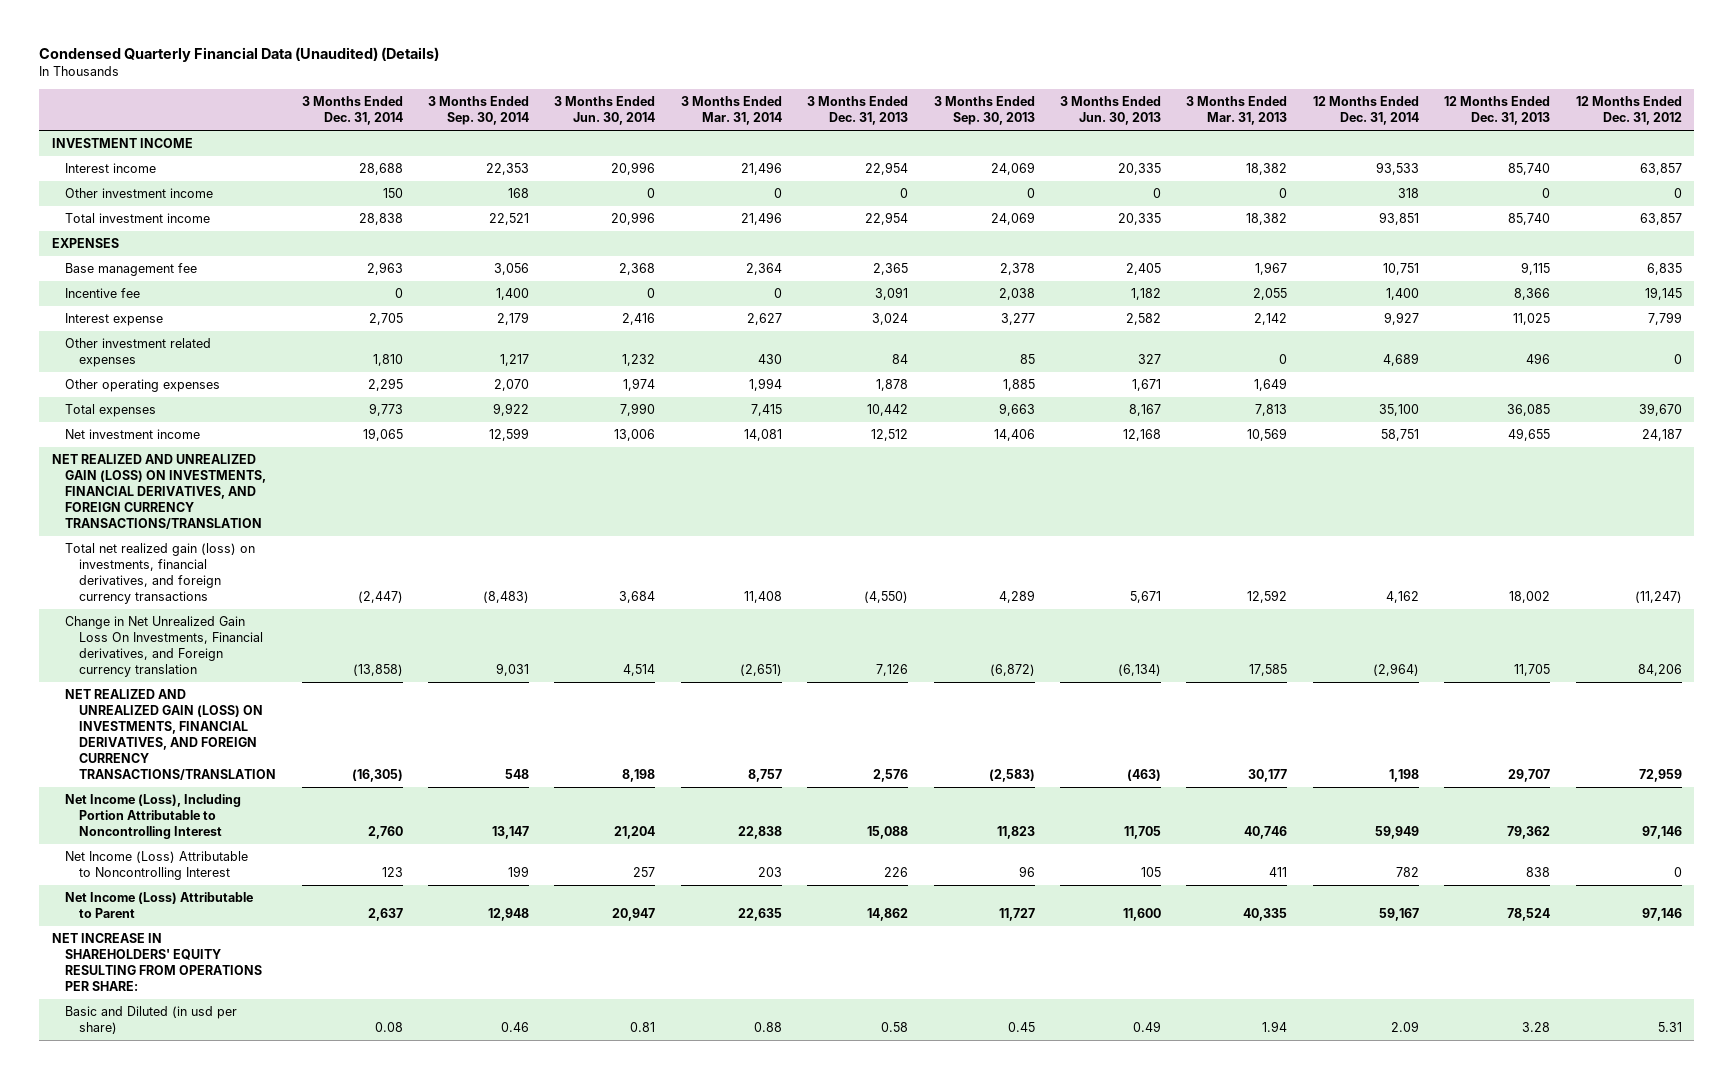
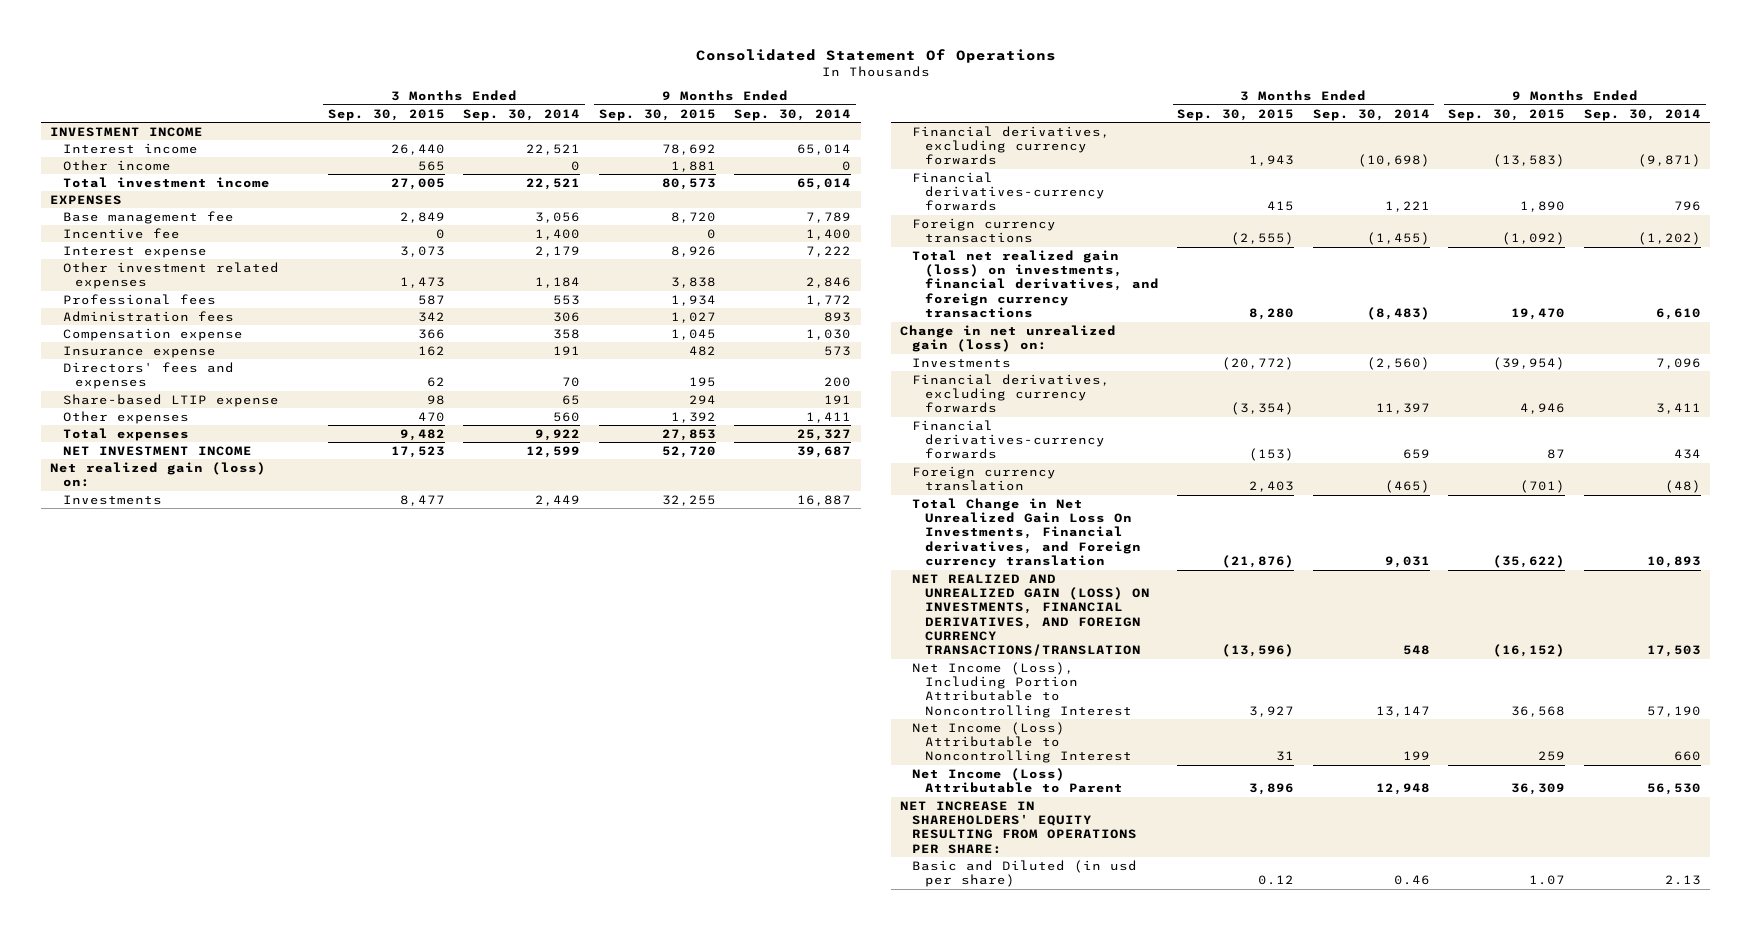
- Condensed Quarterly Financial Data (Unaudited) (Details)
+ Consolidated Statement Of Operations
- | 3 Months Ended Dec. 31, 2014 | 3 Months Ended Sep. 30, 2014 | 3 Months Ended Jun. 30, 2014 | 3 Months Ended Mar. 31, 2014 | 3 Months Ended Dec. 31, 2013 | 3 Months Ended Sep. 30, 2013 | 3 Months Ended Jun. 30, 2013 | 3 Months Ended Mar. 31, 2013 | 12 Months Ended Dec. 31, 2014 | 12 Months Ended Dec. 31, 2013 | 12 Months Ended Dec. 31, 2012
+ | 3 Months Ended Sep. 30, 2015 | 3 Months Ended Sep. 30, 2014 | 9 Months Ended Sep. 30, 2015 | 9 Months Ended Sep. 30, 2014
- Interest income | 28,688 | 22,353 | 20,996 | 21,496 | 22,954 | 24,069 | 20,335 | 18,382 | 93,533 | 85,740 | 63,857
- Other investment income | 150 | 168 | 0 | 0 | 0 | 0 | 0 | 0 | 318 | 0 | 0
+ Interest income | 26,440 | 22,521 | 78,692 | 65,014
+ Other income | 565 | 0 | 1,881 | 0
- Other investment related expenses | 1,810 | 1,217 | 1,232 | 430 | 84 | 85 | 327 | 0 | 4,689 | 496 | 0
- Other operating expenses | 2,295 | 2,070 | 1,974 | 1,994 | 1,878 | 1,885 | 1,671 | 1,649 | | |
+ Other investment related expenses | 1,473 | 1,184 | 3,838 | 2,846
+ Professional fees | 587 | 553 | 1,934 | 1,772
+ Administration fees | 342 | 306 | 1,027 | 893
+ Compensation expense | 366 | 358 | 1,045 | 1,030
+ Insurance expense | 162 | 191 | 482 | 573
+ Directors' fees and expenses | 62 | 70 | 195 | 200
+ Share-based LTIP expense | 98 | 65 | 294 | 191
+ Other expenses | 470 | 560 | 1,392 | 1,411
- Net investment income | 19,065 | 12,599 | 13,006 | 14,081 | 12,512 | 14,406 | 12,168 | 10,569 | 58,751 | 49,655 | 24,187
- NET REALIZED AND UNREALIZED GAIN (LOSS) ON INVESTMENTS, FINANCIAL DERIVATIVES, AND FOREIGN CURRENCY TRANSACTIONS/TRANSLATION
+ NET INVESTMENT INCOME | 17,523 | 12,599 | 52,720 | 39,687
+ Net realized gain (loss) on:
+ Investments | 8,477 | 2,449 | 32,255 | 16,887
+ Financial derivatives, excluding currency forwards | 1,943 | (10,698) | (13,583) | (9,871)
+ Financial derivatives-currency forwards | 415 | 1,221 | 1,890 | 796
+ Foreign currency transactions | (2,555) | (1,455) | (1,092) | (1,202)
- Change in Net Unrealized Gain Loss On Investments, Financial derivatives, and Foreign currency translation | (13,858) | 9,031 | 4,514 | (2,651) | 7,126 | (6,872) | (6,134) | 17,585 | (2,964) | 11,705 | 84,206
+ Change in net unrealized gain (loss) on:
+ Investments | (20,772) | (2,560) | (39,954) | 7,096
+ Financial derivatives, excluding currency forwards | (3,354) | 11,397 | 4,946 | 3,411
+ Financial derivatives-currency forwards | (153) | 659 | 87 | 434
+ Foreign currency translation | 2,403 | (465) | (701) | (48)
+ Total Change in Net Unrealized Gain Loss On Investments, Financial derivatives, and Foreign currency translation | (21,876) | 9,031 | (35,622) | 10,893

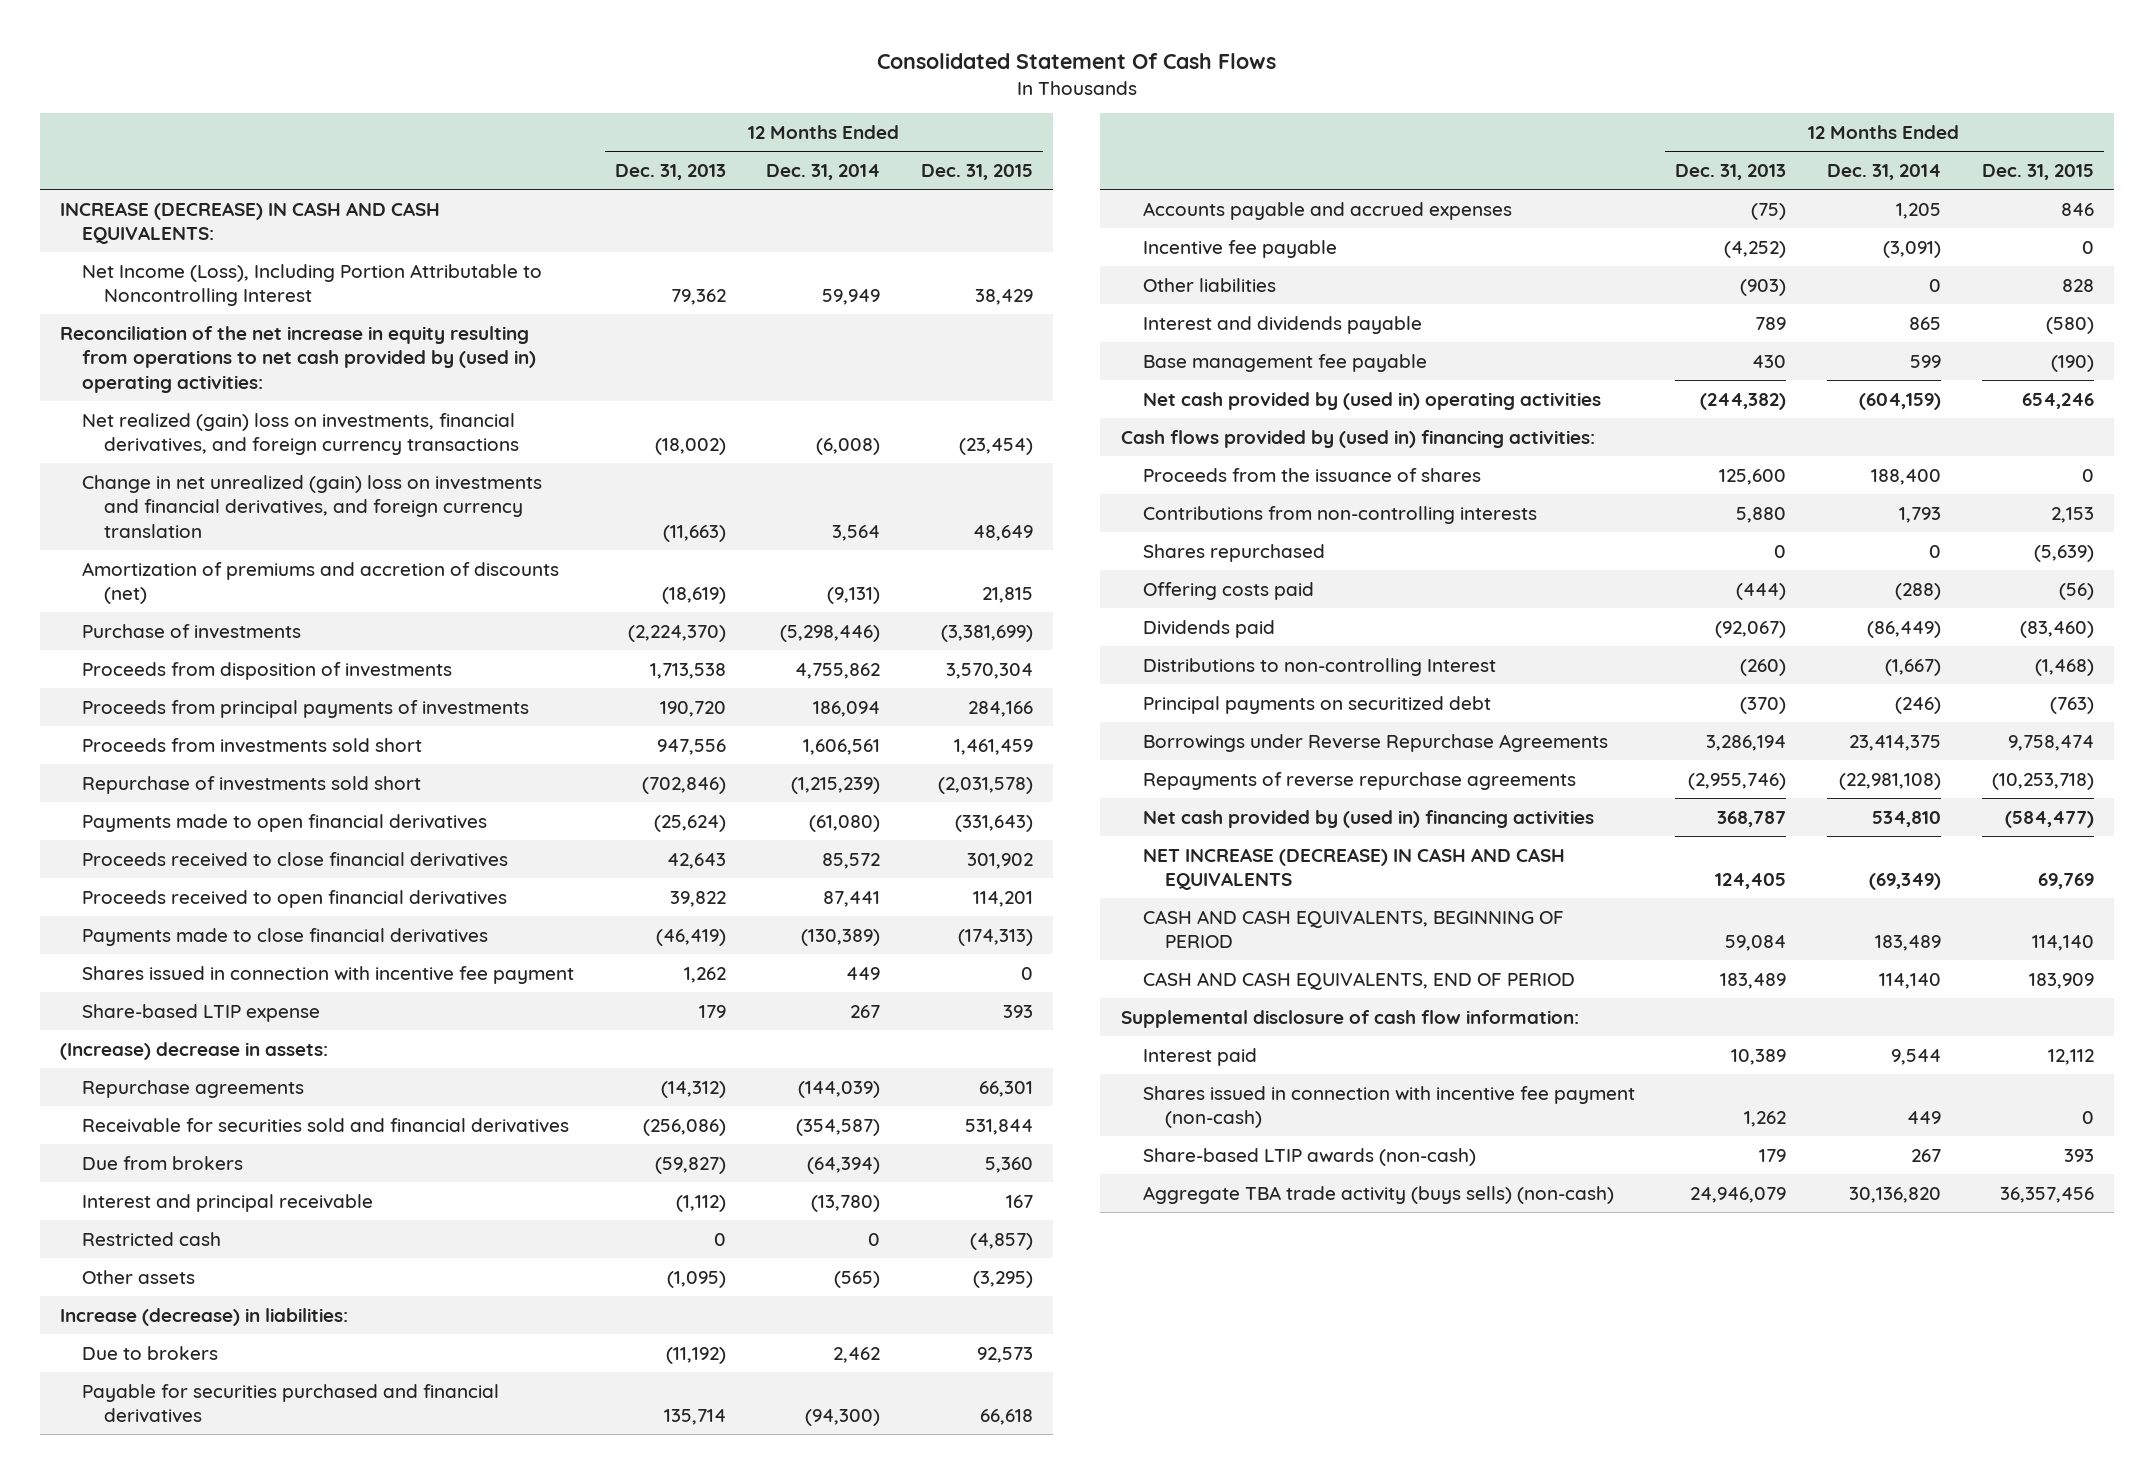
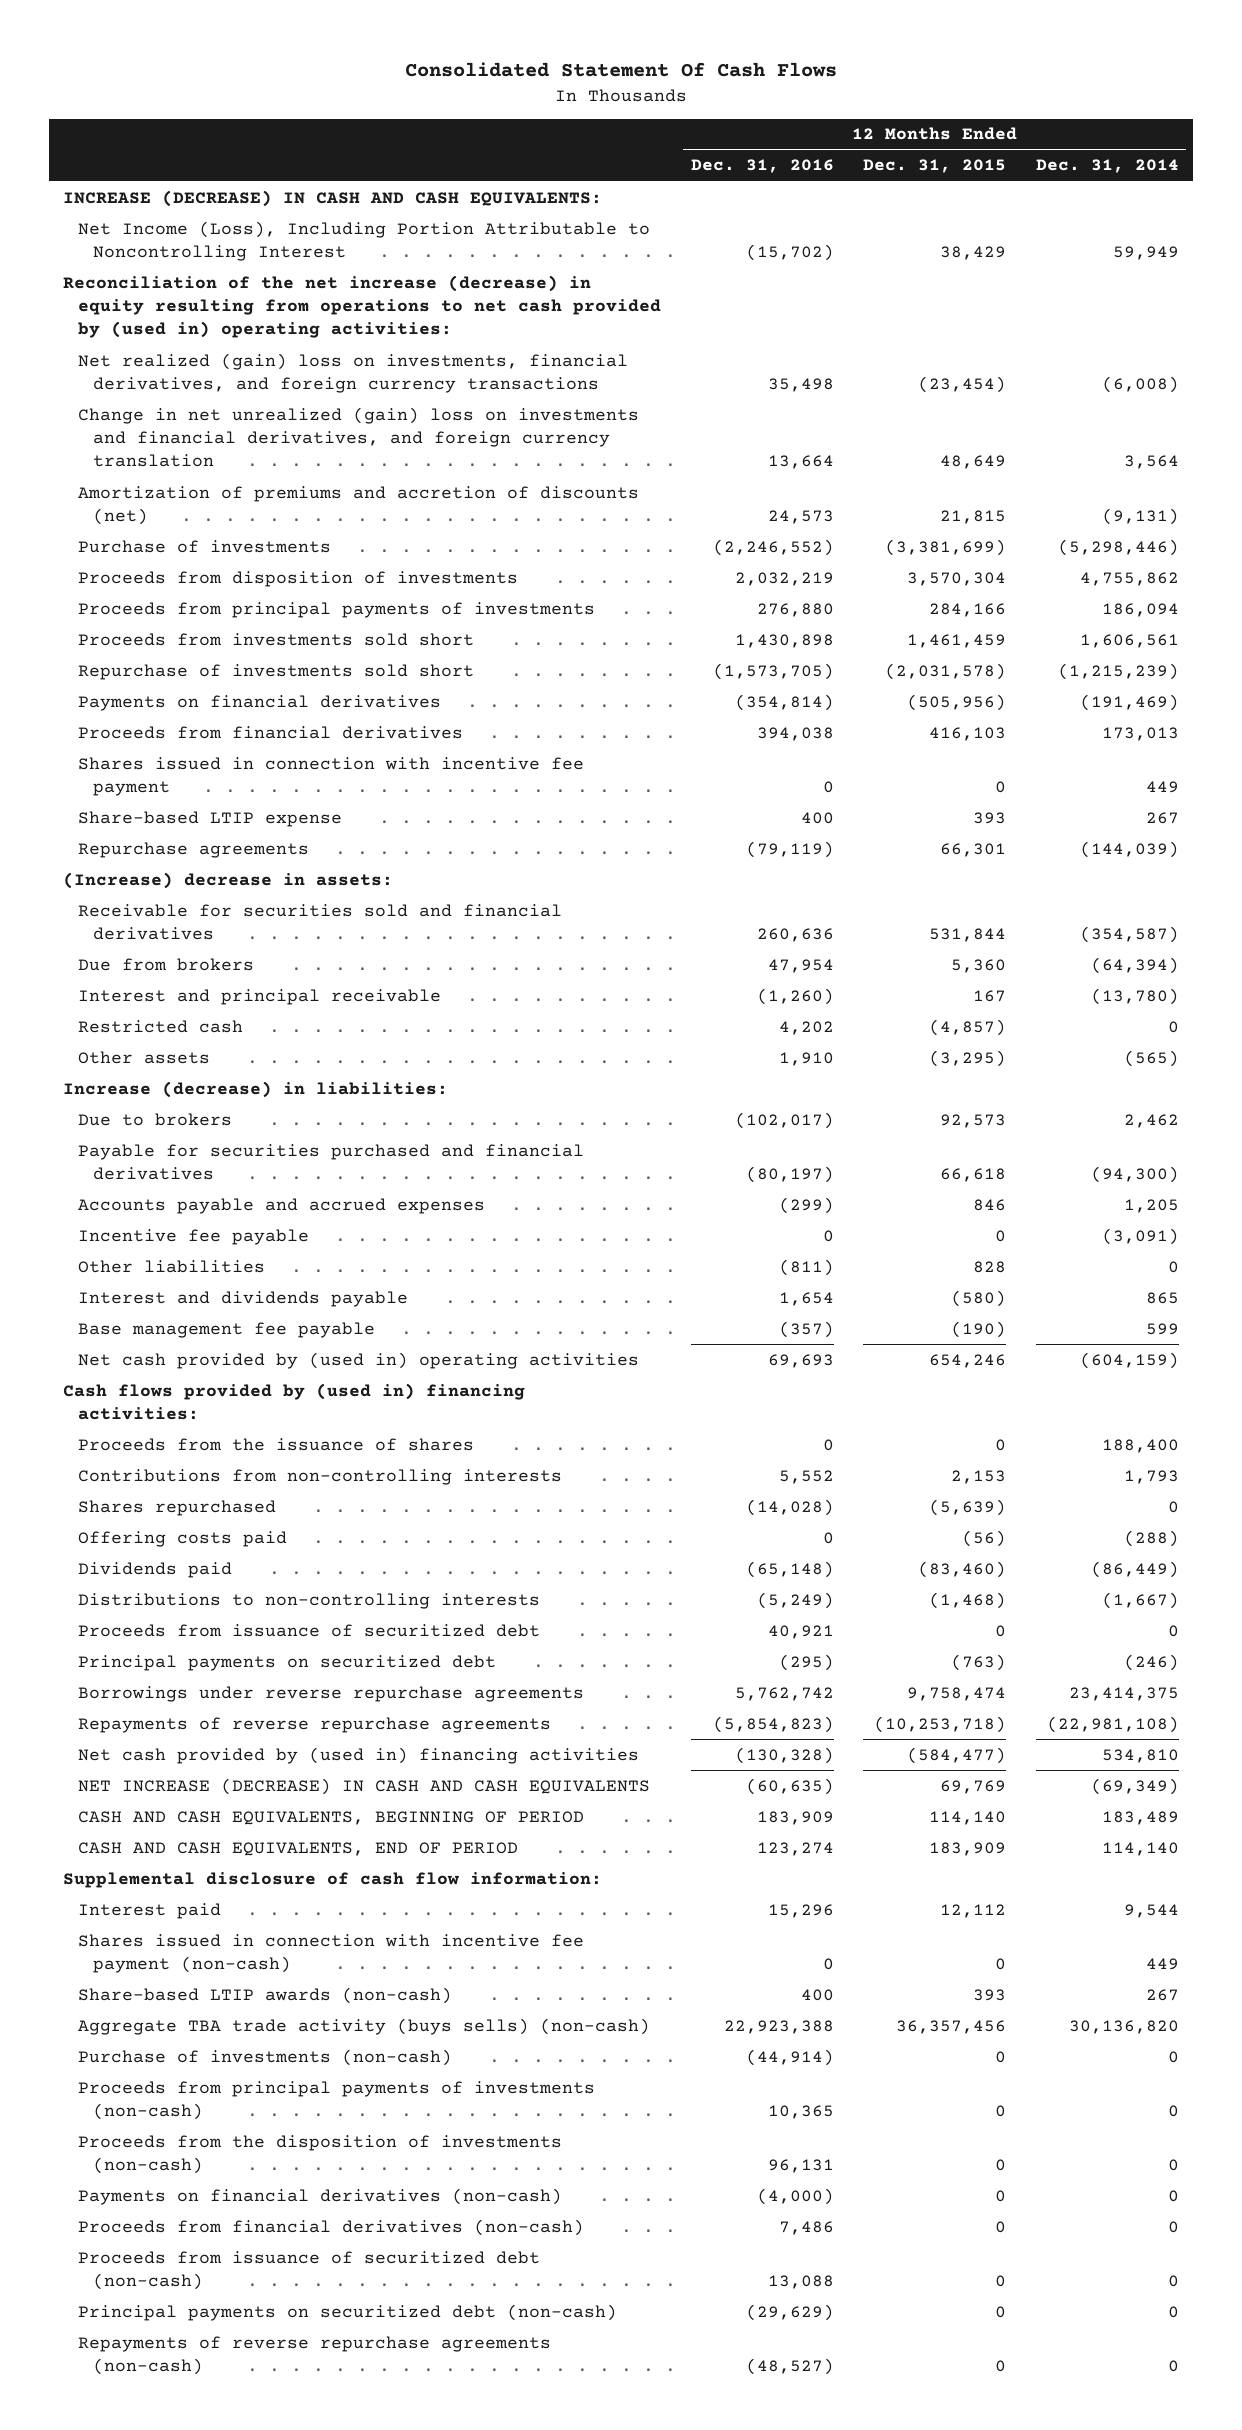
- | 12 Months Ended Dec. 31, 2013 | 12 Months Ended Dec. 31, 2014 | 12 Months Ended Dec. 31, 2015
+ | 12 Months Ended Dec. 31, 2016 | 12 Months Ended Dec. 31, 2015 | 12 Months Ended Dec. 31, 2014
- Reconciliation of the net increase in equity resulting from operations to net cash provided by (used in) operating activities:
+ Reconciliation of the net increase (decrease) in equity resulting from operations to net cash provided by (used in) operating activities:
- Payments made to open financial derivatives | (25,624) | (61,080) | (331,643)
- Proceeds received to close financial derivatives | 42,643 | 85,572 | 301,902
- Proceeds received to open financial derivatives | 39,822 | 87,441 | 114,201
- Payments made to close financial derivatives | (46,419) | (130,389) | (174,313)
+ Payments on financial derivatives | (354,814) | (505,956) | (191,469)
+ Proceeds from financial derivatives | 394,038 | 416,103 | 173,013
moved down: (Increase) decrease in assets:
- Distributions to non-controlling Interest | (260) | (1,667) | (1,468)
+ Distributions to non-controlling interests | (5,249) | (1,468) | (1,667)
+ Proceeds from issuance of securitized debt | 40,921 | 0 | 0
- Borrowings under Reverse Repurchase Agreements | 3,286,194 | 23,414,375 | 9,758,474
+ Borrowings under reverse repurchase agreements | 5,762,742 | 9,758,474 | 23,414,375
+ Purchase of investments (non-cash) | (44,914) | 0 | 0
+ Proceeds from principal payments of investments (non-cash) | 10,365 | 0 | 0
+ Proceeds from the disposition of investments (non-cash) | 96,131 | 0 | 0
+ Payments on financial derivatives (non-cash) | (4,000) | 0 | 0
+ Proceeds from financial derivatives (non-cash) | 7,486 | 0 | 0
+ Proceeds from issuance of securitized debt (non-cash) | 13,088 | 0 | 0
+ Principal payments on securitized debt (non-cash) | (29,629) | 0 | 0
+ Repayments of reverse repurchase agreements (non-cash) | (48,527) | 0 | 0

